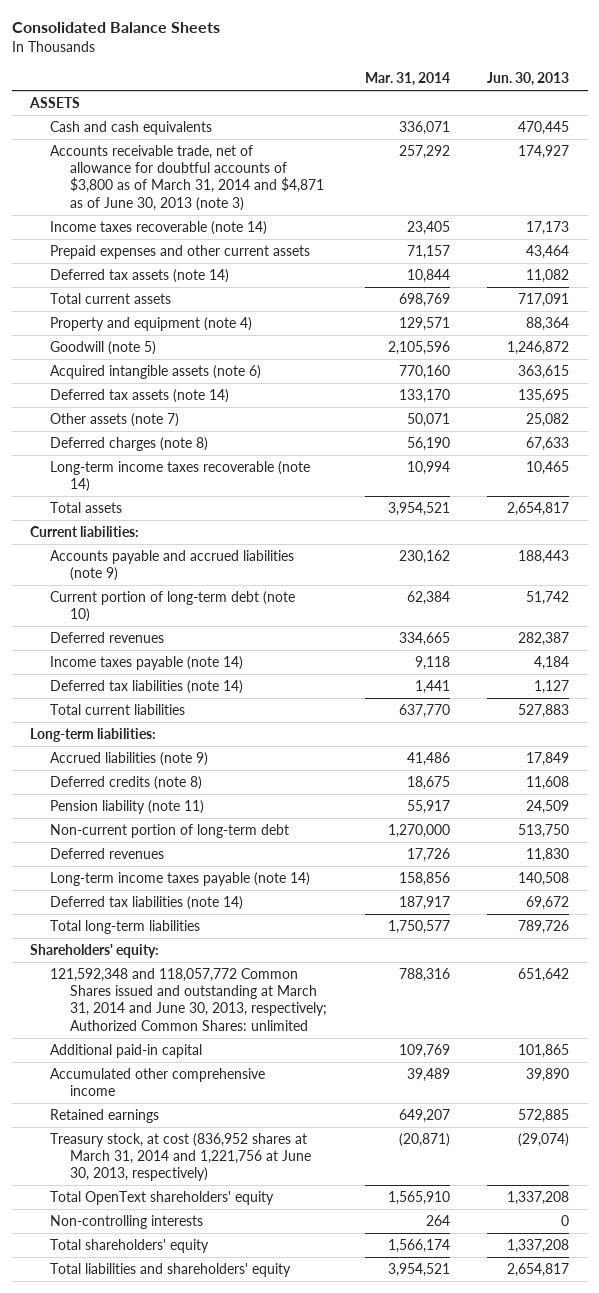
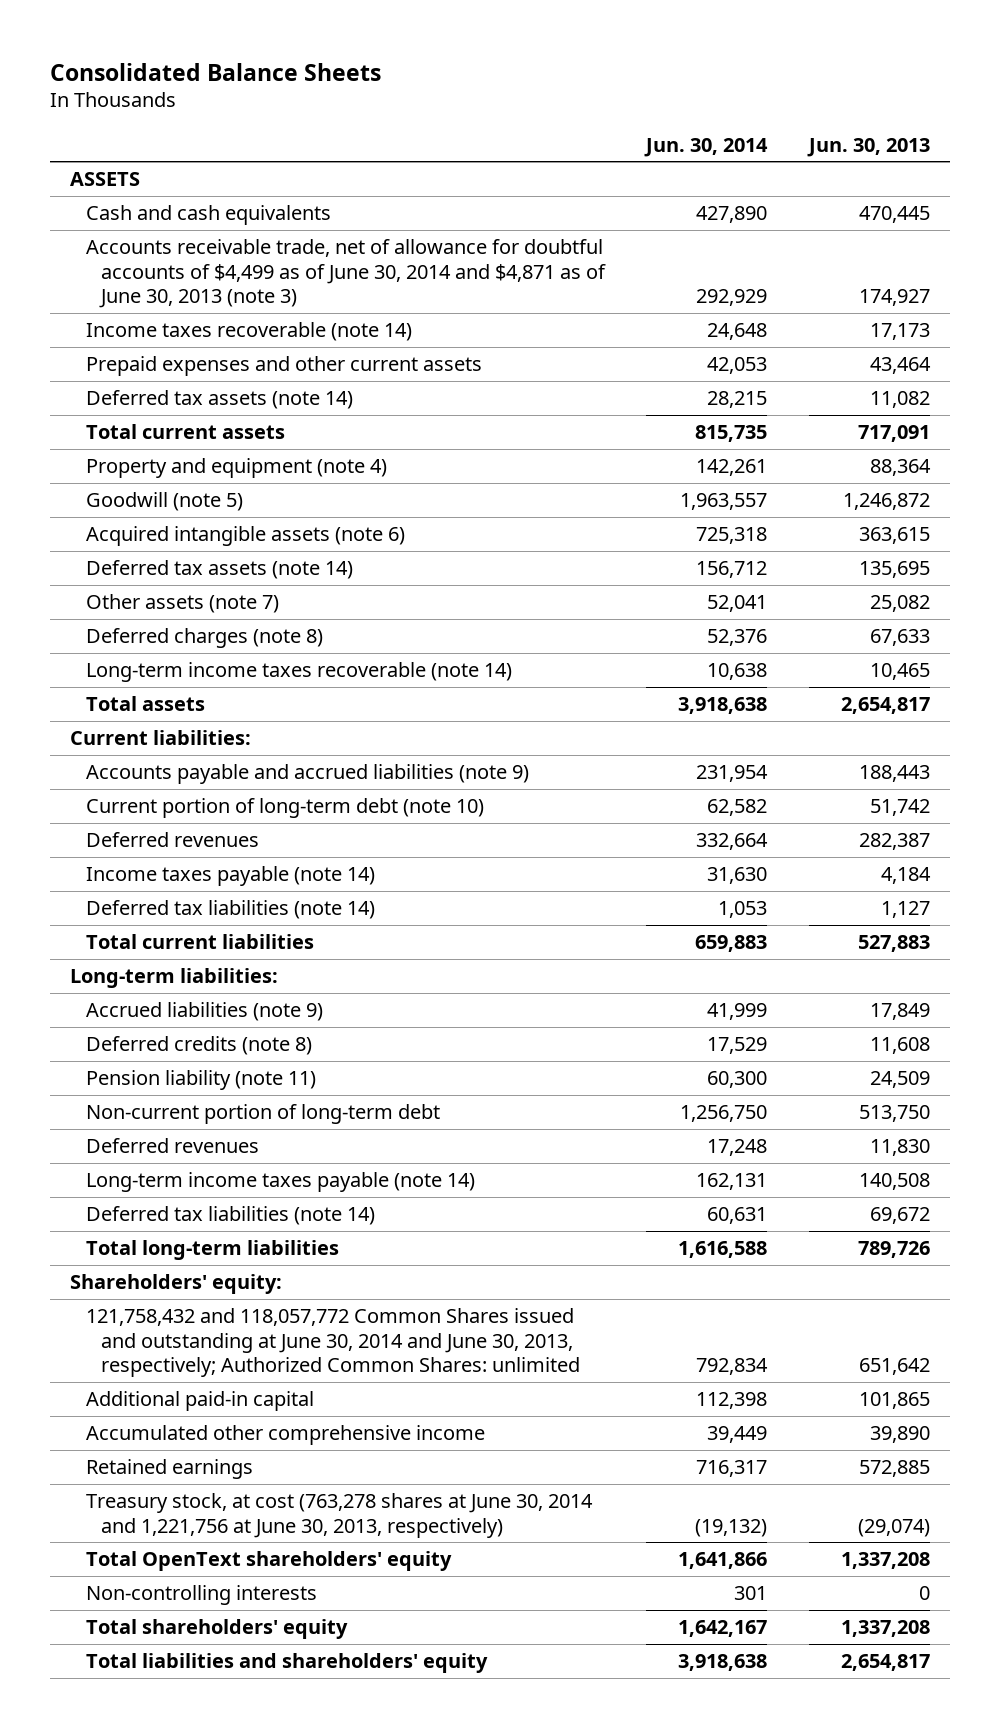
- | Mar. 31, 2014 | Jun. 30, 2013
+ | Jun. 30, 2014 | Jun. 30, 2013
- Accounts receivable trade, net of allowance for doubtful accounts of $3,800 as of March 31, 2014 and $4,871 as of June 30, 2013 (note 3) | 257,292 | 174,927
+ Accounts receivable trade, net of allowance for doubtful accounts of $4,499 as of June 30, 2014 and $4,871 as of June 30, 2013 (note 3) | 292,929 | 174,927
- 121,592,348 and 118,057,772 Common Shares issued and outstanding at March 31, 2014 and June 30, 2013, respectively; Authorized Common Shares: unlimited | 788,316 | 651,642
+ 121,758,432 and 118,057,772 Common Shares issued and outstanding at June 30, 2014 and June 30, 2013, respectively; Authorized Common Shares: unlimited | 792,834 | 651,642
- Treasury stock, at cost (836,952 shares at March 31, 2014 and 1,221,756 at June 30, 2013, respectively) | (20,871) | (29,074)
+ Treasury stock, at cost (763,278 shares at June 30, 2014 and 1,221,756 at June 30, 2013, respectively) | (19,132) | (29,074)

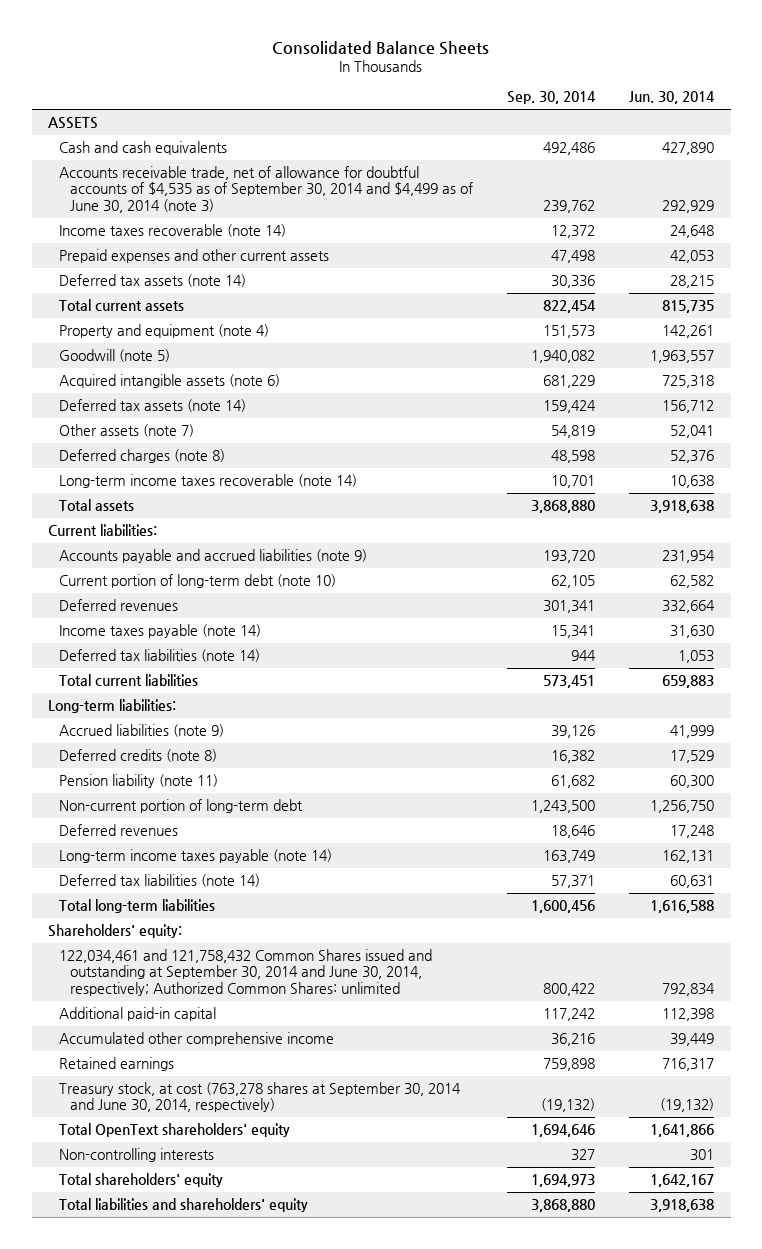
- | Jun. 30, 2014 | Jun. 30, 2013
+ | Sep. 30, 2014 | Jun. 30, 2014
- Accounts receivable trade, net of allowance for doubtful accounts of $4,499 as of June 30, 2014 and $4,871 as of June 30, 2013 (note 3) | 292,929 | 174,927
+ Accounts receivable trade, net of allowance for doubtful accounts of $4,535 as of September 30, 2014 and $4,499 as of June 30, 2014 (note 3) | 239,762 | 292,929
- 121,758,432 and 118,057,772 Common Shares issued and outstanding at June 30, 2014 and June 30, 2013, respectively; Authorized Common Shares: unlimited | 792,834 | 651,642
+ 122,034,461 and 121,758,432 Common Shares issued and outstanding at September 30, 2014 and June 30, 2014, respectively; Authorized Common Shares: unlimited | 800,422 | 792,834
- Treasury stock, at cost (763,278 shares at June 30, 2014 and 1,221,756 at June 30, 2013, respectively) | (19,132) | (29,074)
+ Treasury stock, at cost (763,278 shares at September 30, 2014 and June 30, 2014, respectively) | (19,132) | (19,132)

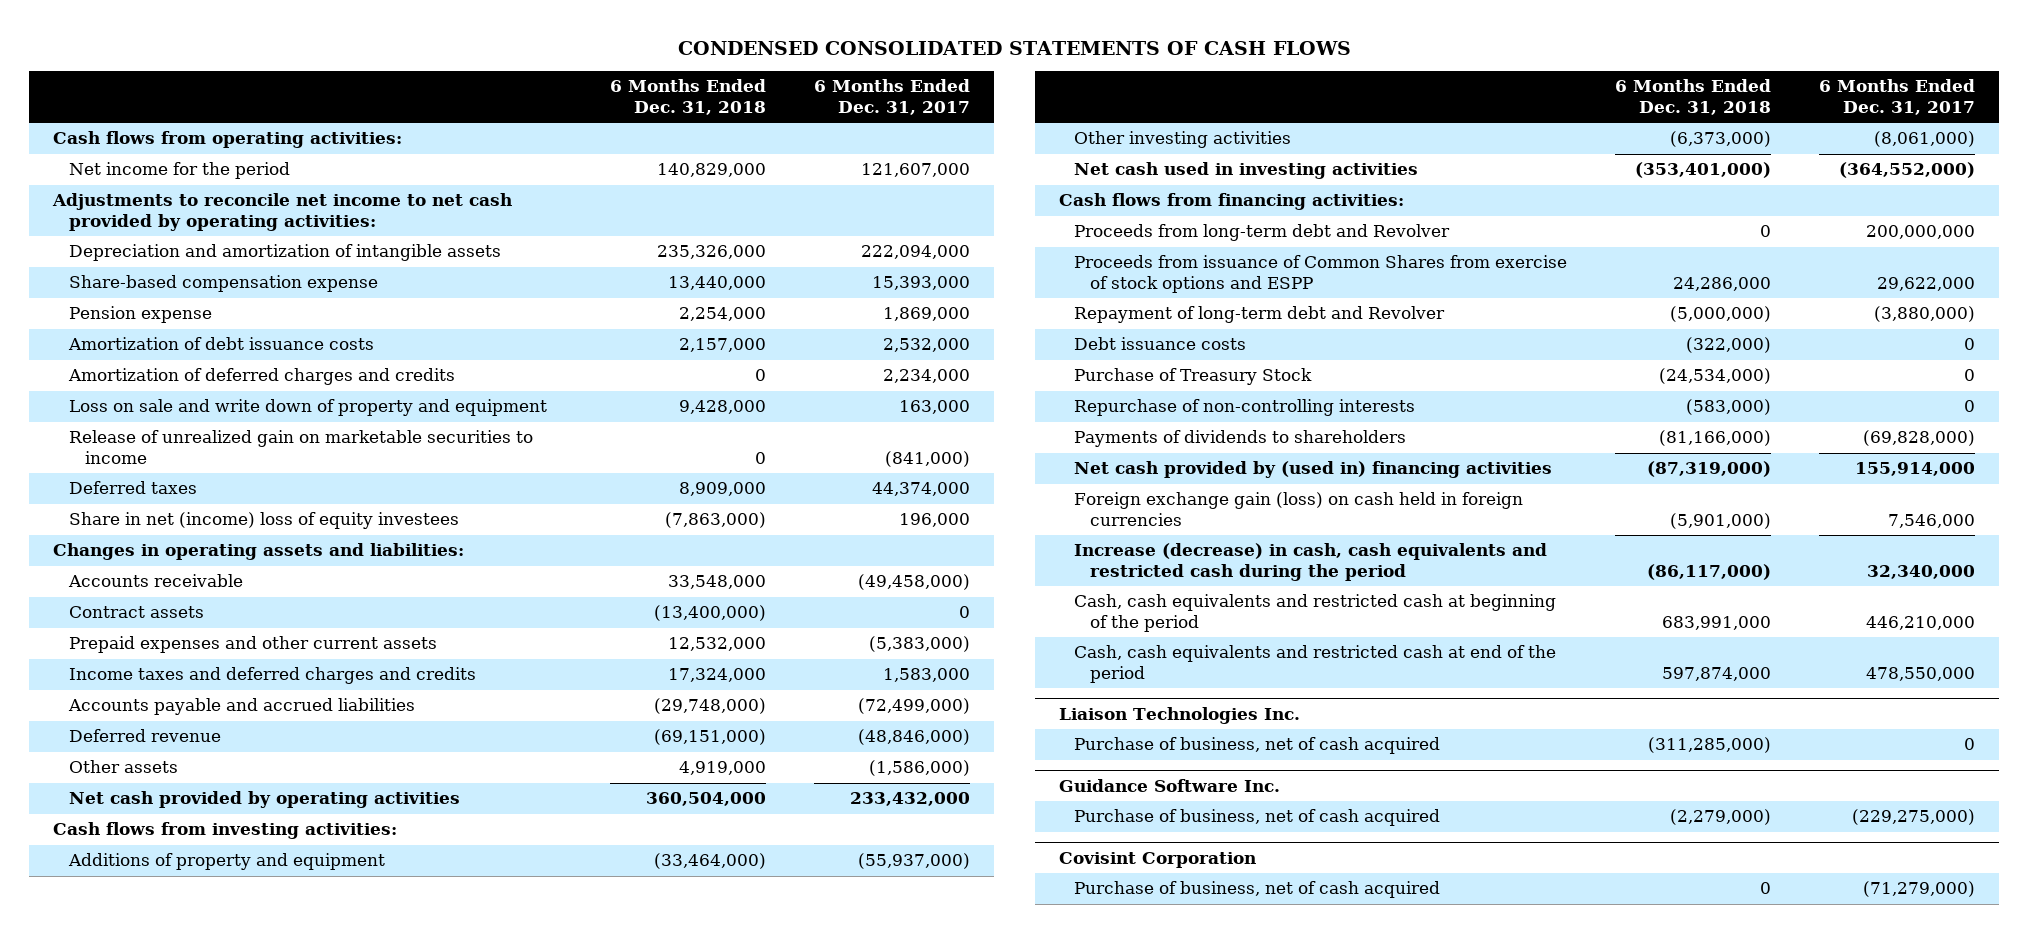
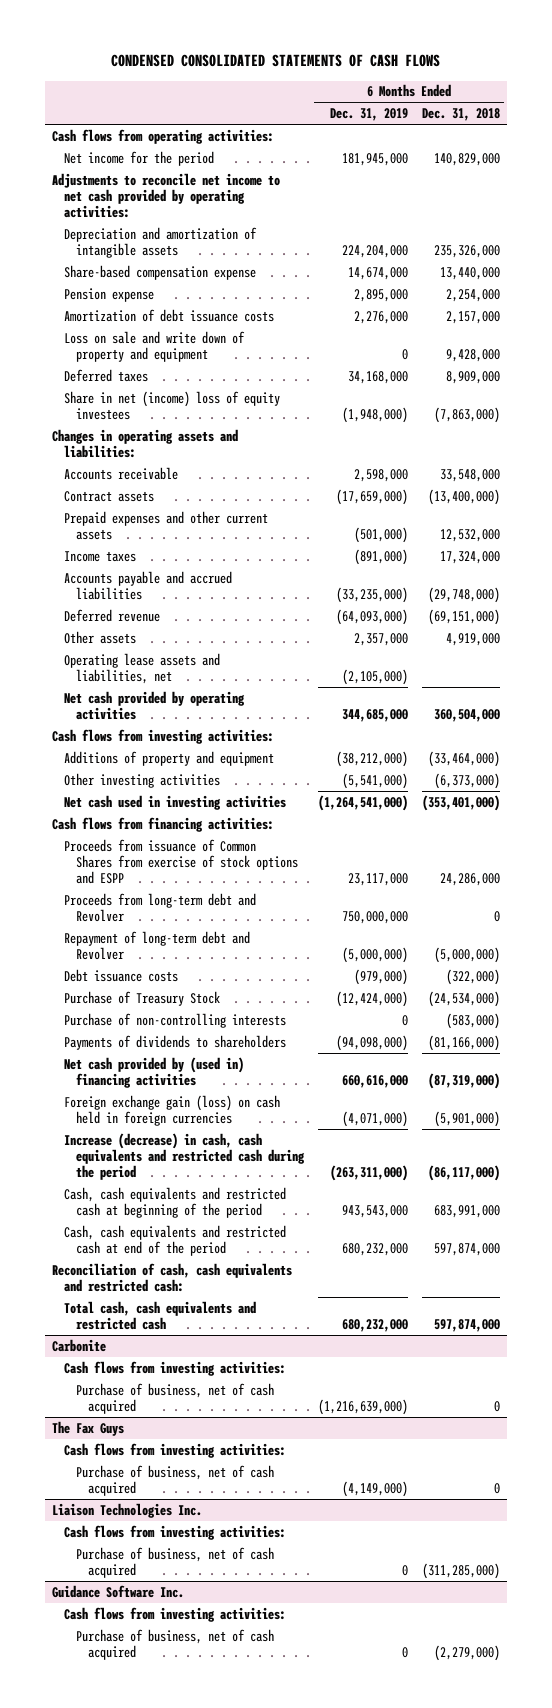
- | 6 Months Ended Dec. 31, 2018 | 6 Months Ended Dec. 31, 2017
+ | 6 Months Ended Dec. 31, 2019 | 6 Months Ended Dec. 31, 2018
- Amortization of deferred charges and credits | 0 | 2,234,000
- Release of unrealized gain on marketable securities to income | 0 | (841,000)
- Income taxes and deferred charges and credits | 17,324,000 | 1,583,000
+ Income taxes | (891,000) | 17,324,000
+ Operating lease assets and liabilities, net | (2,105,000) |
moved down: Proceeds from long-term debt and Revolver | 750,000,000 | 0
- Repurchase of non-controlling interests | (583,000) | 0
+ Purchase of non-controlling interests | 0 | (583,000)
+ Reconciliation of cash, cash equivalents and restricted cash:
+ Total cash, cash equivalents and restricted cash | 680,232,000 | 597,874,000
+ Carbonite
+ Cash flows from investing activities:
+ Purchase of business, net of cash acquired | (1,216,639,000) | 0
+ The Fax Guys
+ Cash flows from investing activities:
+ Purchase of business, net of cash acquired | (4,149,000) | 0
@ Liaison Technologies Inc.
+ Cash flows from investing activities:
@ Guidance Software Inc.
+ Cash flows from investing activities:
- Covisint Corporation
- Purchase of business, net of cash acquired | 0 | (71,279,000)

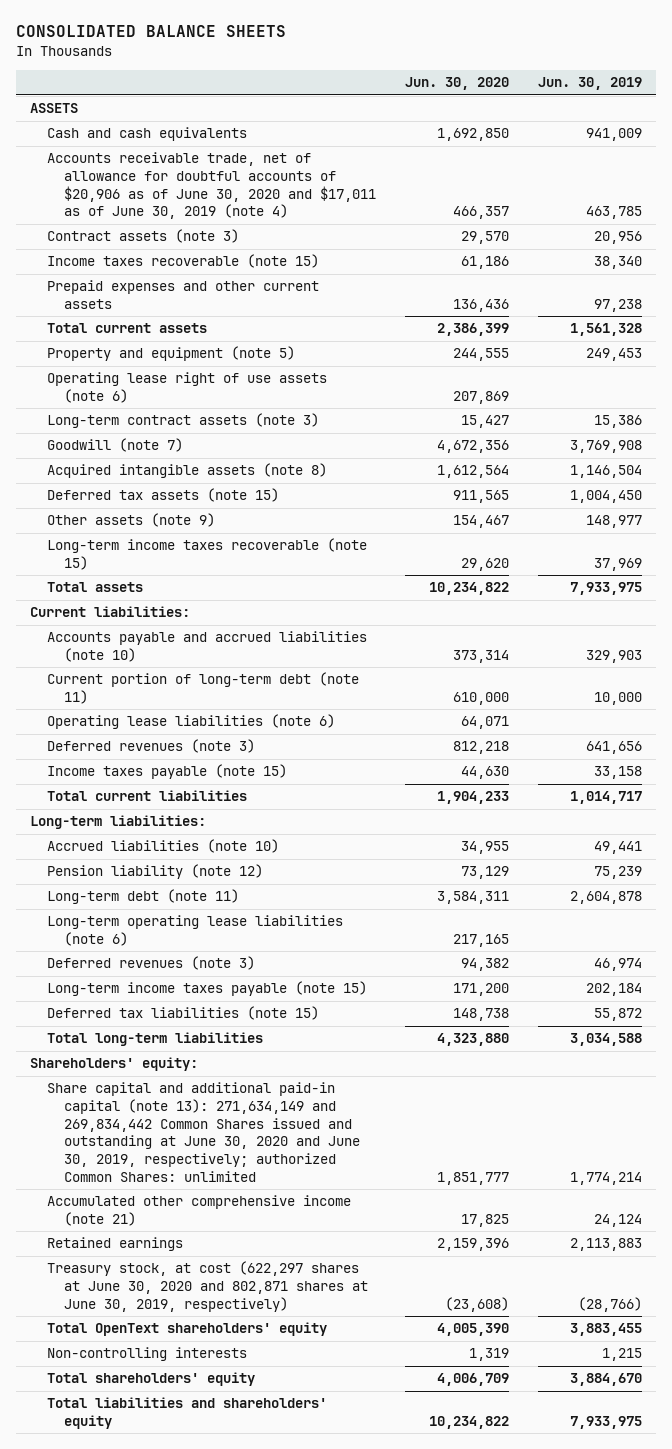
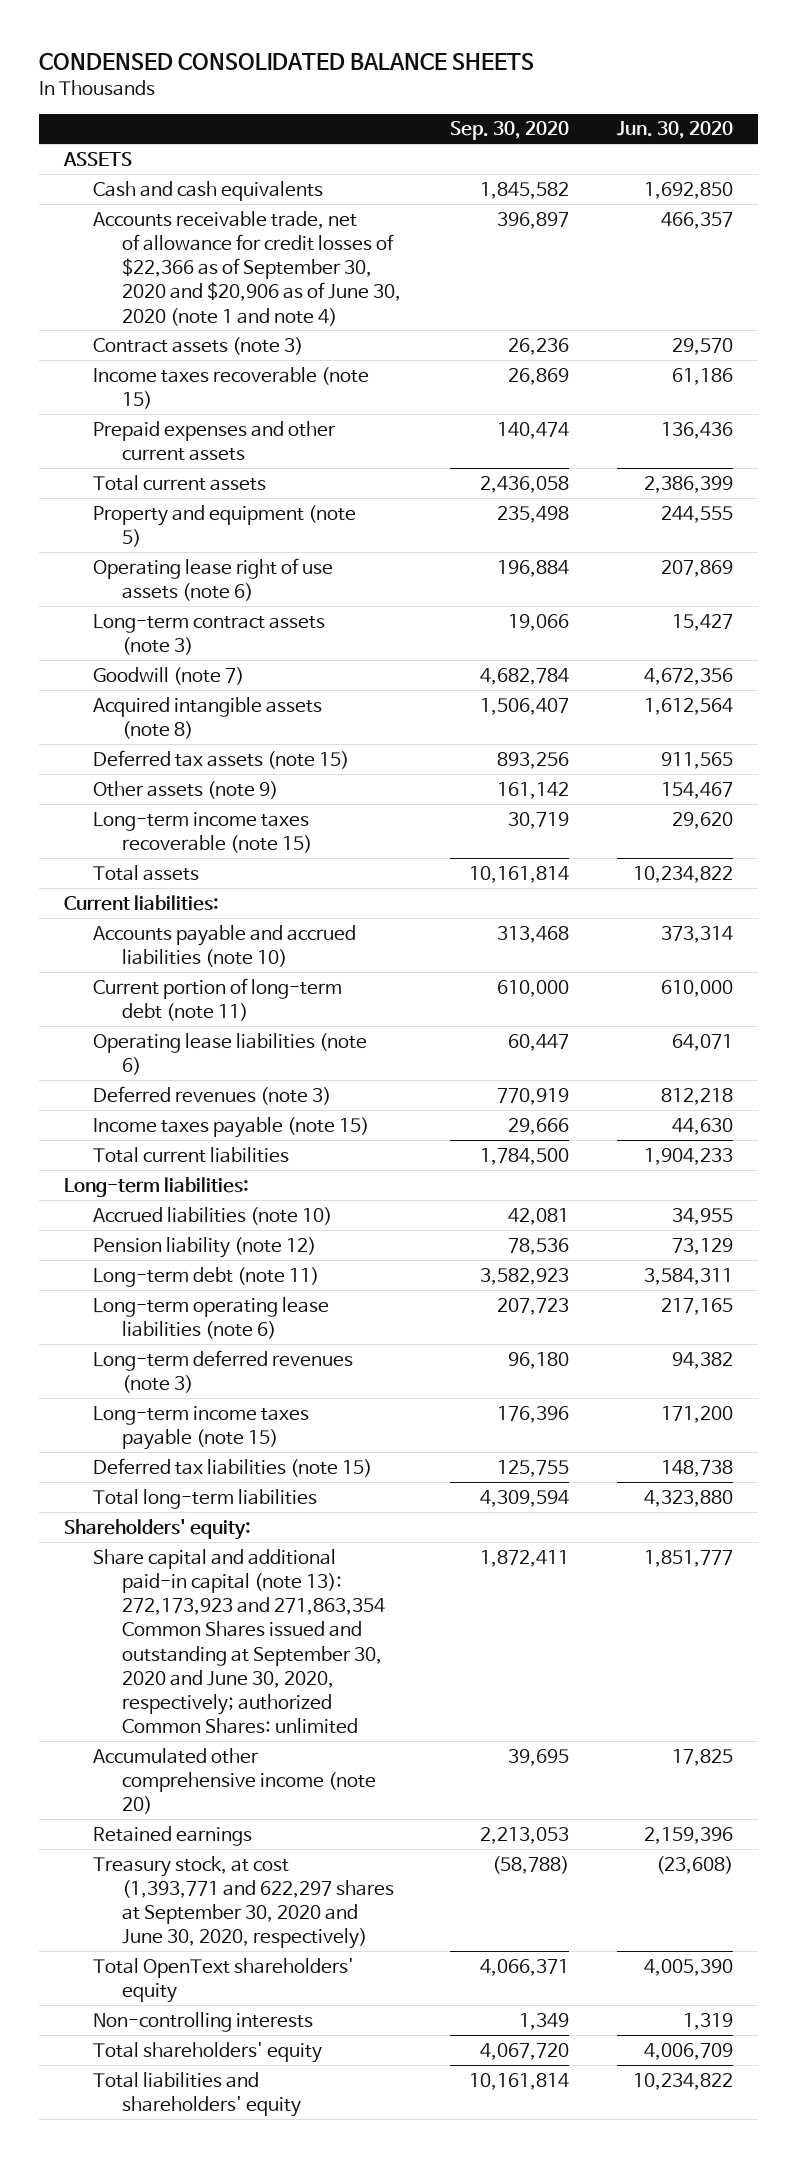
- CONSOLIDATED BALANCE SHEETS
+ CONDENSED CONSOLIDATED BALANCE SHEETS
- | Jun. 30, 2020 | Jun. 30, 2019
+ | Sep. 30, 2020 | Jun. 30, 2020
- Accounts receivable trade, net of allowance for doubtful accounts of $20,906 as of June 30, 2020 and $17,011 as of June 30, 2019 (note 4) | 466,357 | 463,785
+ Accounts receivable trade, net of allowance for credit losses of $22,366 as of September 30, 2020 and $20,906 as of June 30, 2020 (note 1 and note 4) | 396,897 | 466,357
- Deferred revenues (note 3) | 94,382 | 46,974
+ Long-term deferred revenues (note 3) | 96,180 | 94,382
- Share capital and additional paid-in capital (note 13): 271,634,149 and 269,834,442 Common Shares issued and outstanding at June 30, 2020 and June 30, 2019, respectively; authorized Common Shares: unlimited | 1,851,777 | 1,774,214
- Accumulated other comprehensive income (note 21) | 17,825 | 24,124
+ Share capital and additional paid-in capital (note 13): 272,173,923 and 271,863,354 Common Shares issued and outstanding at September 30, 2020 and June 30, 2020, respectively; authorized Common Shares: unlimited | 1,872,411 | 1,851,777
+ Accumulated other comprehensive income (note 20) | 39,695 | 17,825
- Treasury stock, at cost (622,297 shares at June 30, 2020 and 802,871 shares at June 30, 2019, respectively) | (23,608) | (28,766)
+ Treasury stock, at cost (1,393,771 and 622,297 shares at September 30, 2020 and June 30, 2020, respectively) | (58,788) | (23,608)

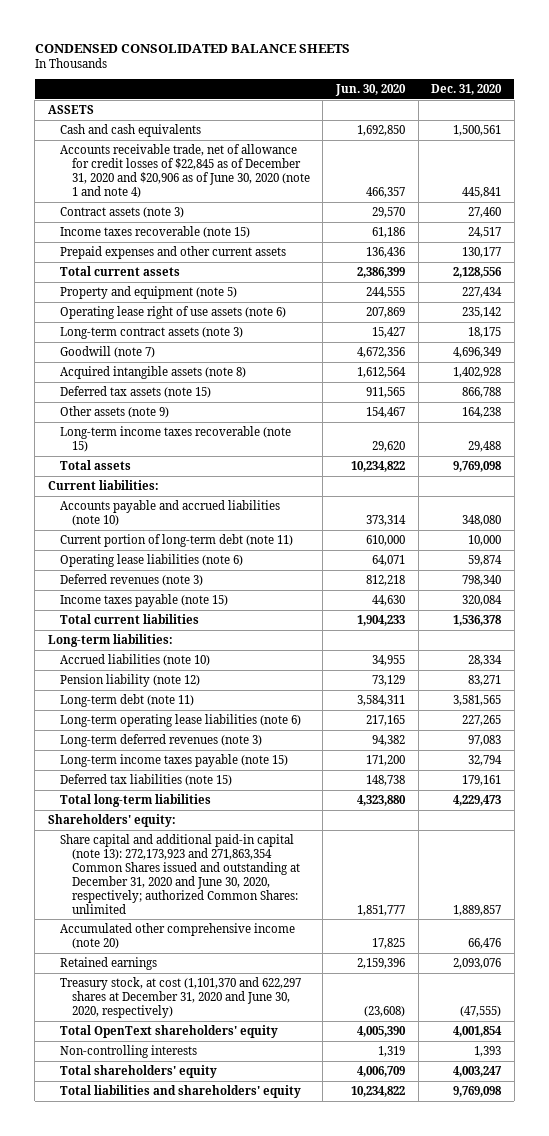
- | Sep. 30, 2020 | Jun. 30, 2020
+ | Jun. 30, 2020 | Dec. 31, 2020
- Accounts receivable trade, net of allowance for credit losses of $22,366 as of September 30, 2020 and $20,906 as of June 30, 2020 (note 1 and note 4) | 396,897 | 466,357
+ Accounts receivable trade, net of allowance for credit losses of $22,845 as of December 31, 2020 and $20,906 as of June 30, 2020 (note 1 and note 4) | 466,357 | 445,841
- Share capital and additional paid-in capital (note 13): 272,173,923 and 271,863,354 Common Shares issued and outstanding at September 30, 2020 and June 30, 2020, respectively; authorized Common Shares: unlimited | 1,872,411 | 1,851,777
+ Share capital and additional paid-in capital (note 13): 272,173,923 and 271,863,354 Common Shares issued and outstanding at December 31, 2020 and June 30, 2020, respectively; authorized Common Shares: unlimited | 1,851,777 | 1,889,857
- Treasury stock, at cost (1,393,771 and 622,297 shares at September 30, 2020 and June 30, 2020, respectively) | (58,788) | (23,608)
+ Treasury stock, at cost (1,101,370 and 622,297 shares at December 31, 2020 and June 30, 2020, respectively) | (23,608) | (47,555)

